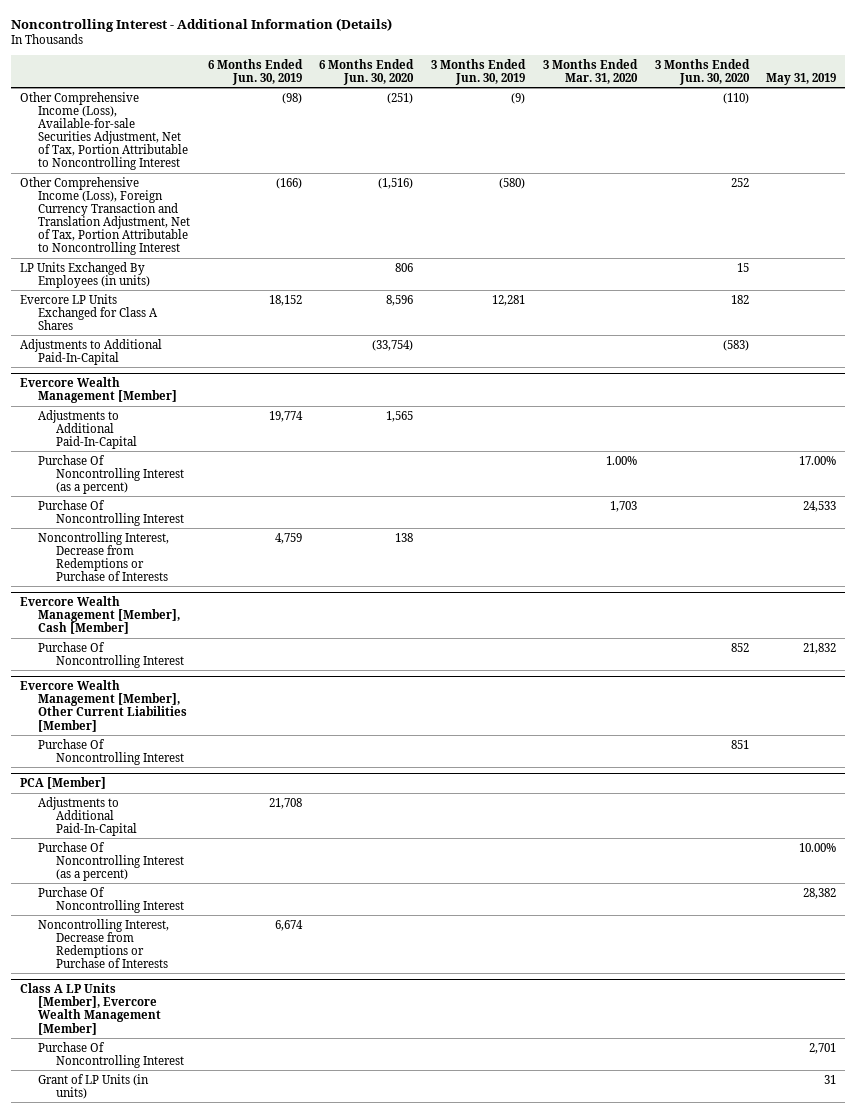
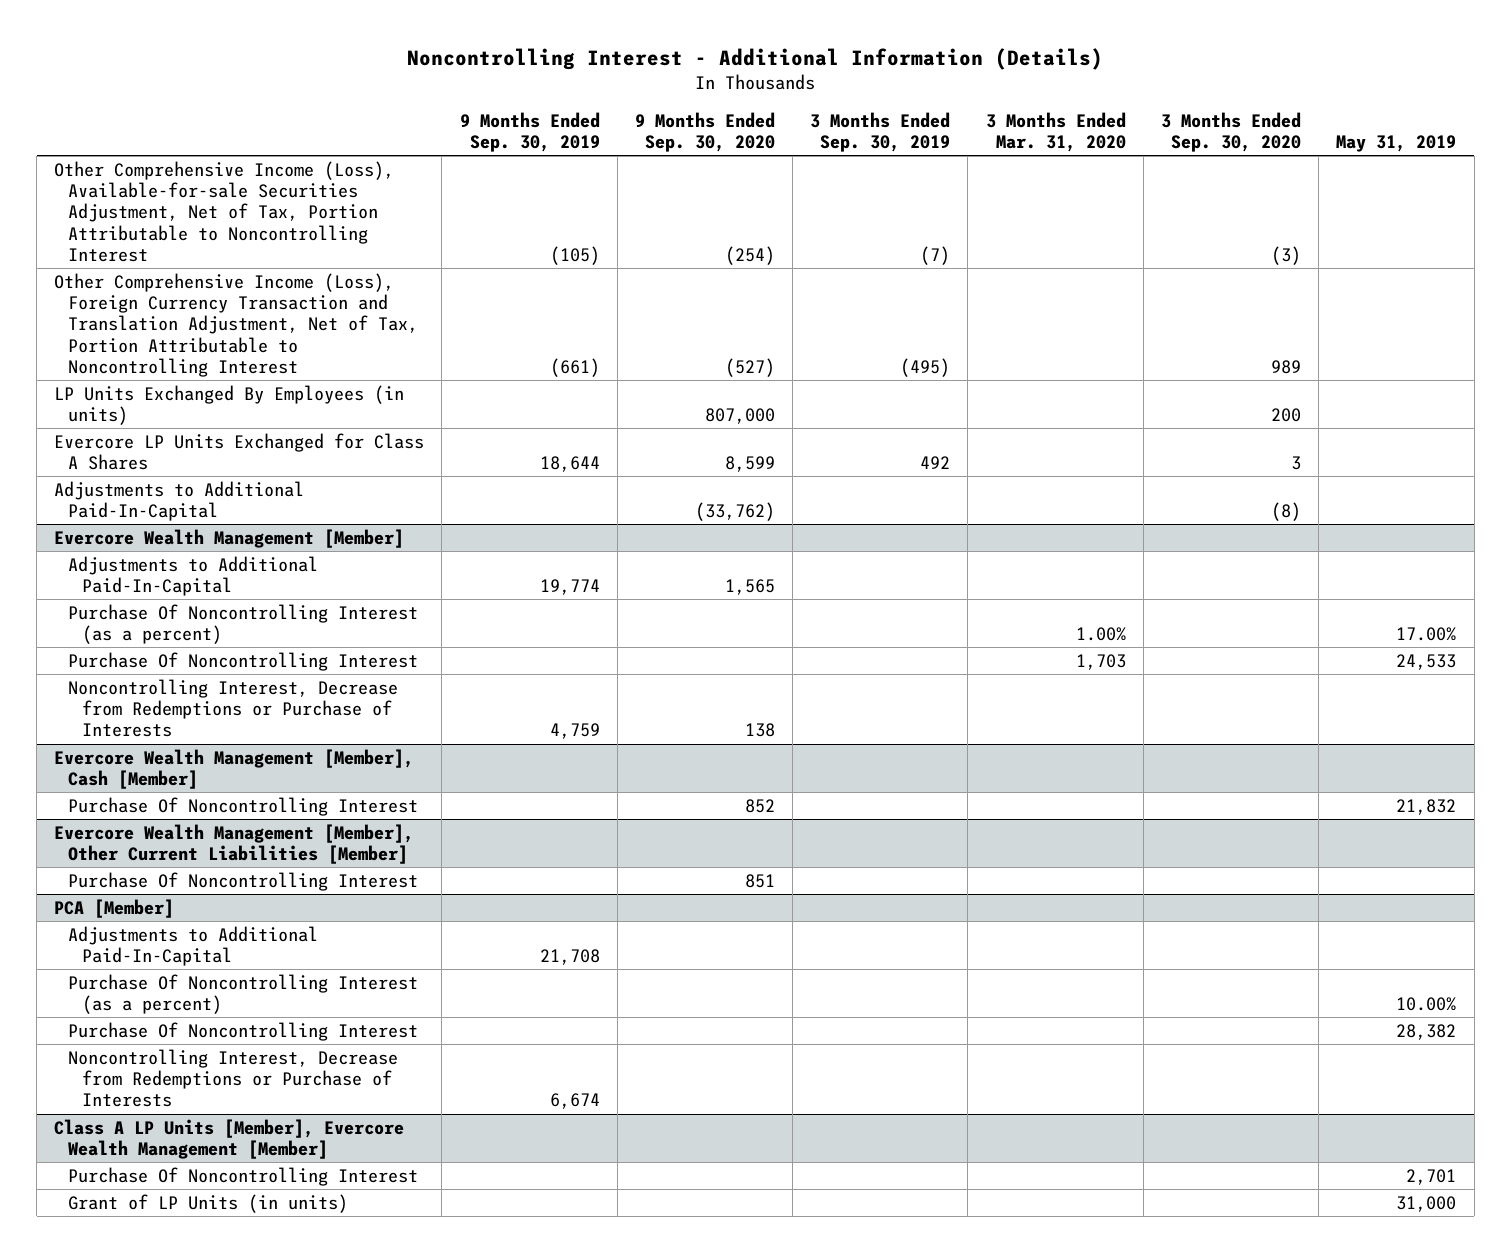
- | 6 Months Ended Jun. 30, 2019 | 6 Months Ended Jun. 30, 2020 | 3 Months Ended Jun. 30, 2019 | 3 Months Ended Mar. 31, 2020 | 3 Months Ended Jun. 30, 2020 | May 31, 2019
+ | 9 Months Ended Sep. 30, 2019 | 9 Months Ended Sep. 30, 2020 | 3 Months Ended Sep. 30, 2019 | 3 Months Ended Mar. 31, 2020 | 3 Months Ended Sep. 30, 2020 | May 31, 2019
@ Class A LP Units [Member], Evercore Wealth Management [Member]
- Grant of LP Units (in units) | | | | | | 31
+ Grant of LP Units (in units) | | | | | | 31,000

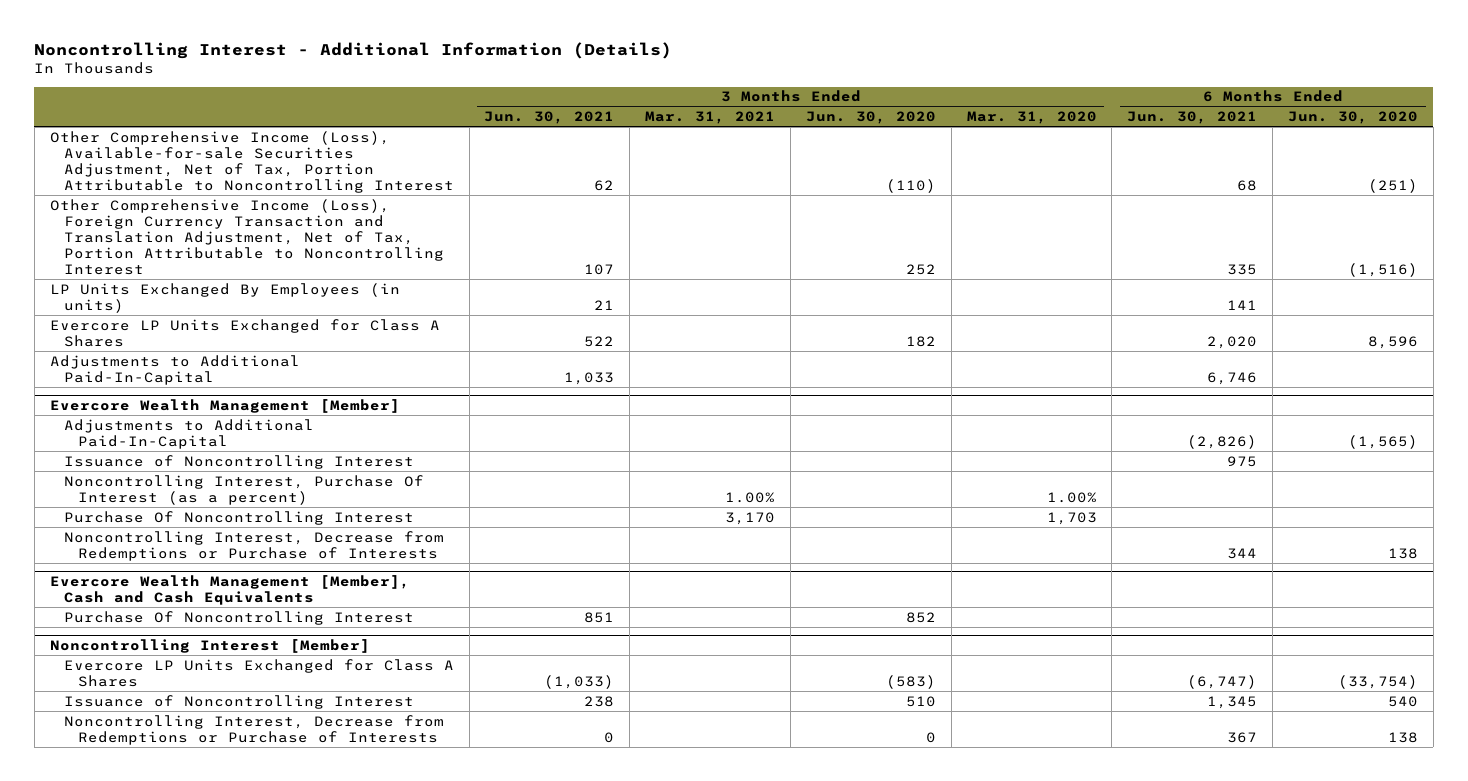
- | 9 Months Ended Sep. 30, 2019 | 9 Months Ended Sep. 30, 2020 | 3 Months Ended Sep. 30, 2019 | 3 Months Ended Mar. 31, 2020 | 3 Months Ended Sep. 30, 2020 | May 31, 2019
+ | 3 Months Ended Jun. 30, 2021 | 3 Months Ended Mar. 31, 2021 | 3 Months Ended Jun. 30, 2020 | 3 Months Ended Mar. 31, 2020 | 6 Months Ended Jun. 30, 2021 | 6 Months Ended Jun. 30, 2020
@ Evercore Wealth Management [Member]
- Purchase Of Noncontrolling Interest (as a percent) | | | | 1.00% | | 17.00%
+ Issuance of Noncontrolling Interest | | | | | 975 |
+ Noncontrolling Interest, Purchase Of Interest (as a percent) | | 1.00% | | 1.00% | |
- Evercore Wealth Management [Member], Cash [Member]
+ Evercore Wealth Management [Member], Cash and Cash Equivalents
- Evercore Wealth Management [Member], Other Current Liabilities [Member]
- Purchase Of Noncontrolling Interest | | 851 | | | |
- PCA [Member]
- Adjustments to Additional Paid-In-Capital | 21,708 | | | | |
- Purchase Of Noncontrolling Interest (as a percent) | | | | | | 10.00%
- Purchase Of Noncontrolling Interest | | | | | | 28,382
- Noncontrolling Interest, Decrease from Redemptions or Purchase of Interests | 6,674 | | | | |
- Class A LP Units [Member], Evercore Wealth Management [Member]
- Purchase Of Noncontrolling Interest | | | | | | 2,701
- Grant of LP Units (in units) | | | | | | 31,000
+ Noncontrolling Interest [Member]
+ Evercore LP Units Exchanged for Class A Shares | (1,033) | | (583) | | (6,747) | (33,754)
+ Issuance of Noncontrolling Interest | 238 | | 510 | | 1,345 | 540
+ Noncontrolling Interest, Decrease from Redemptions or Purchase of Interests | 0 | | 0 | | 367 | 138

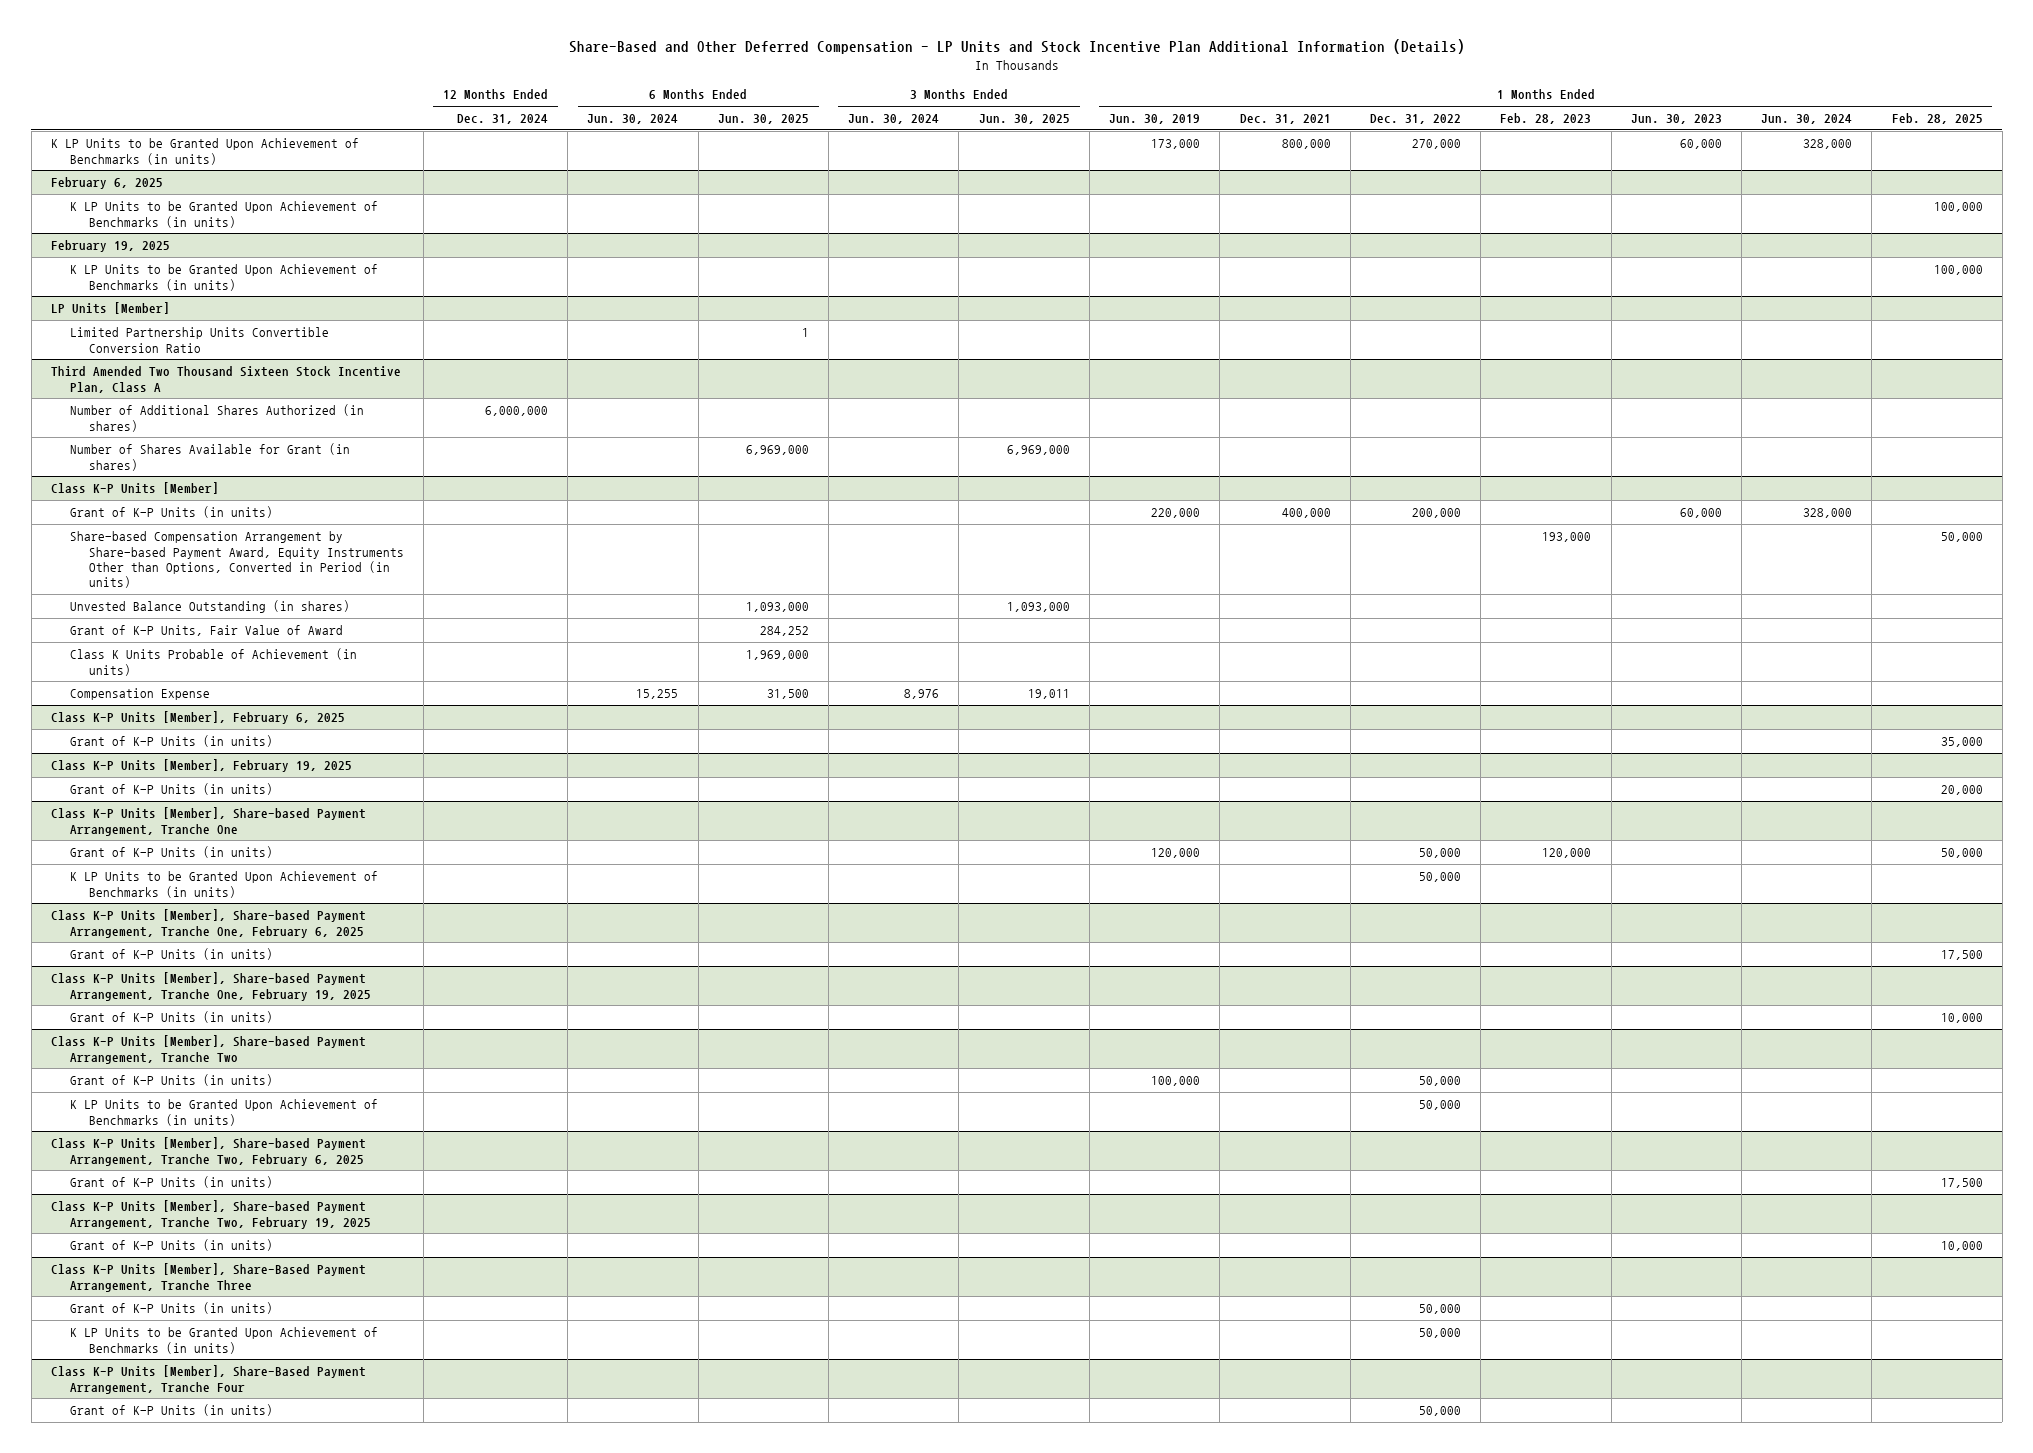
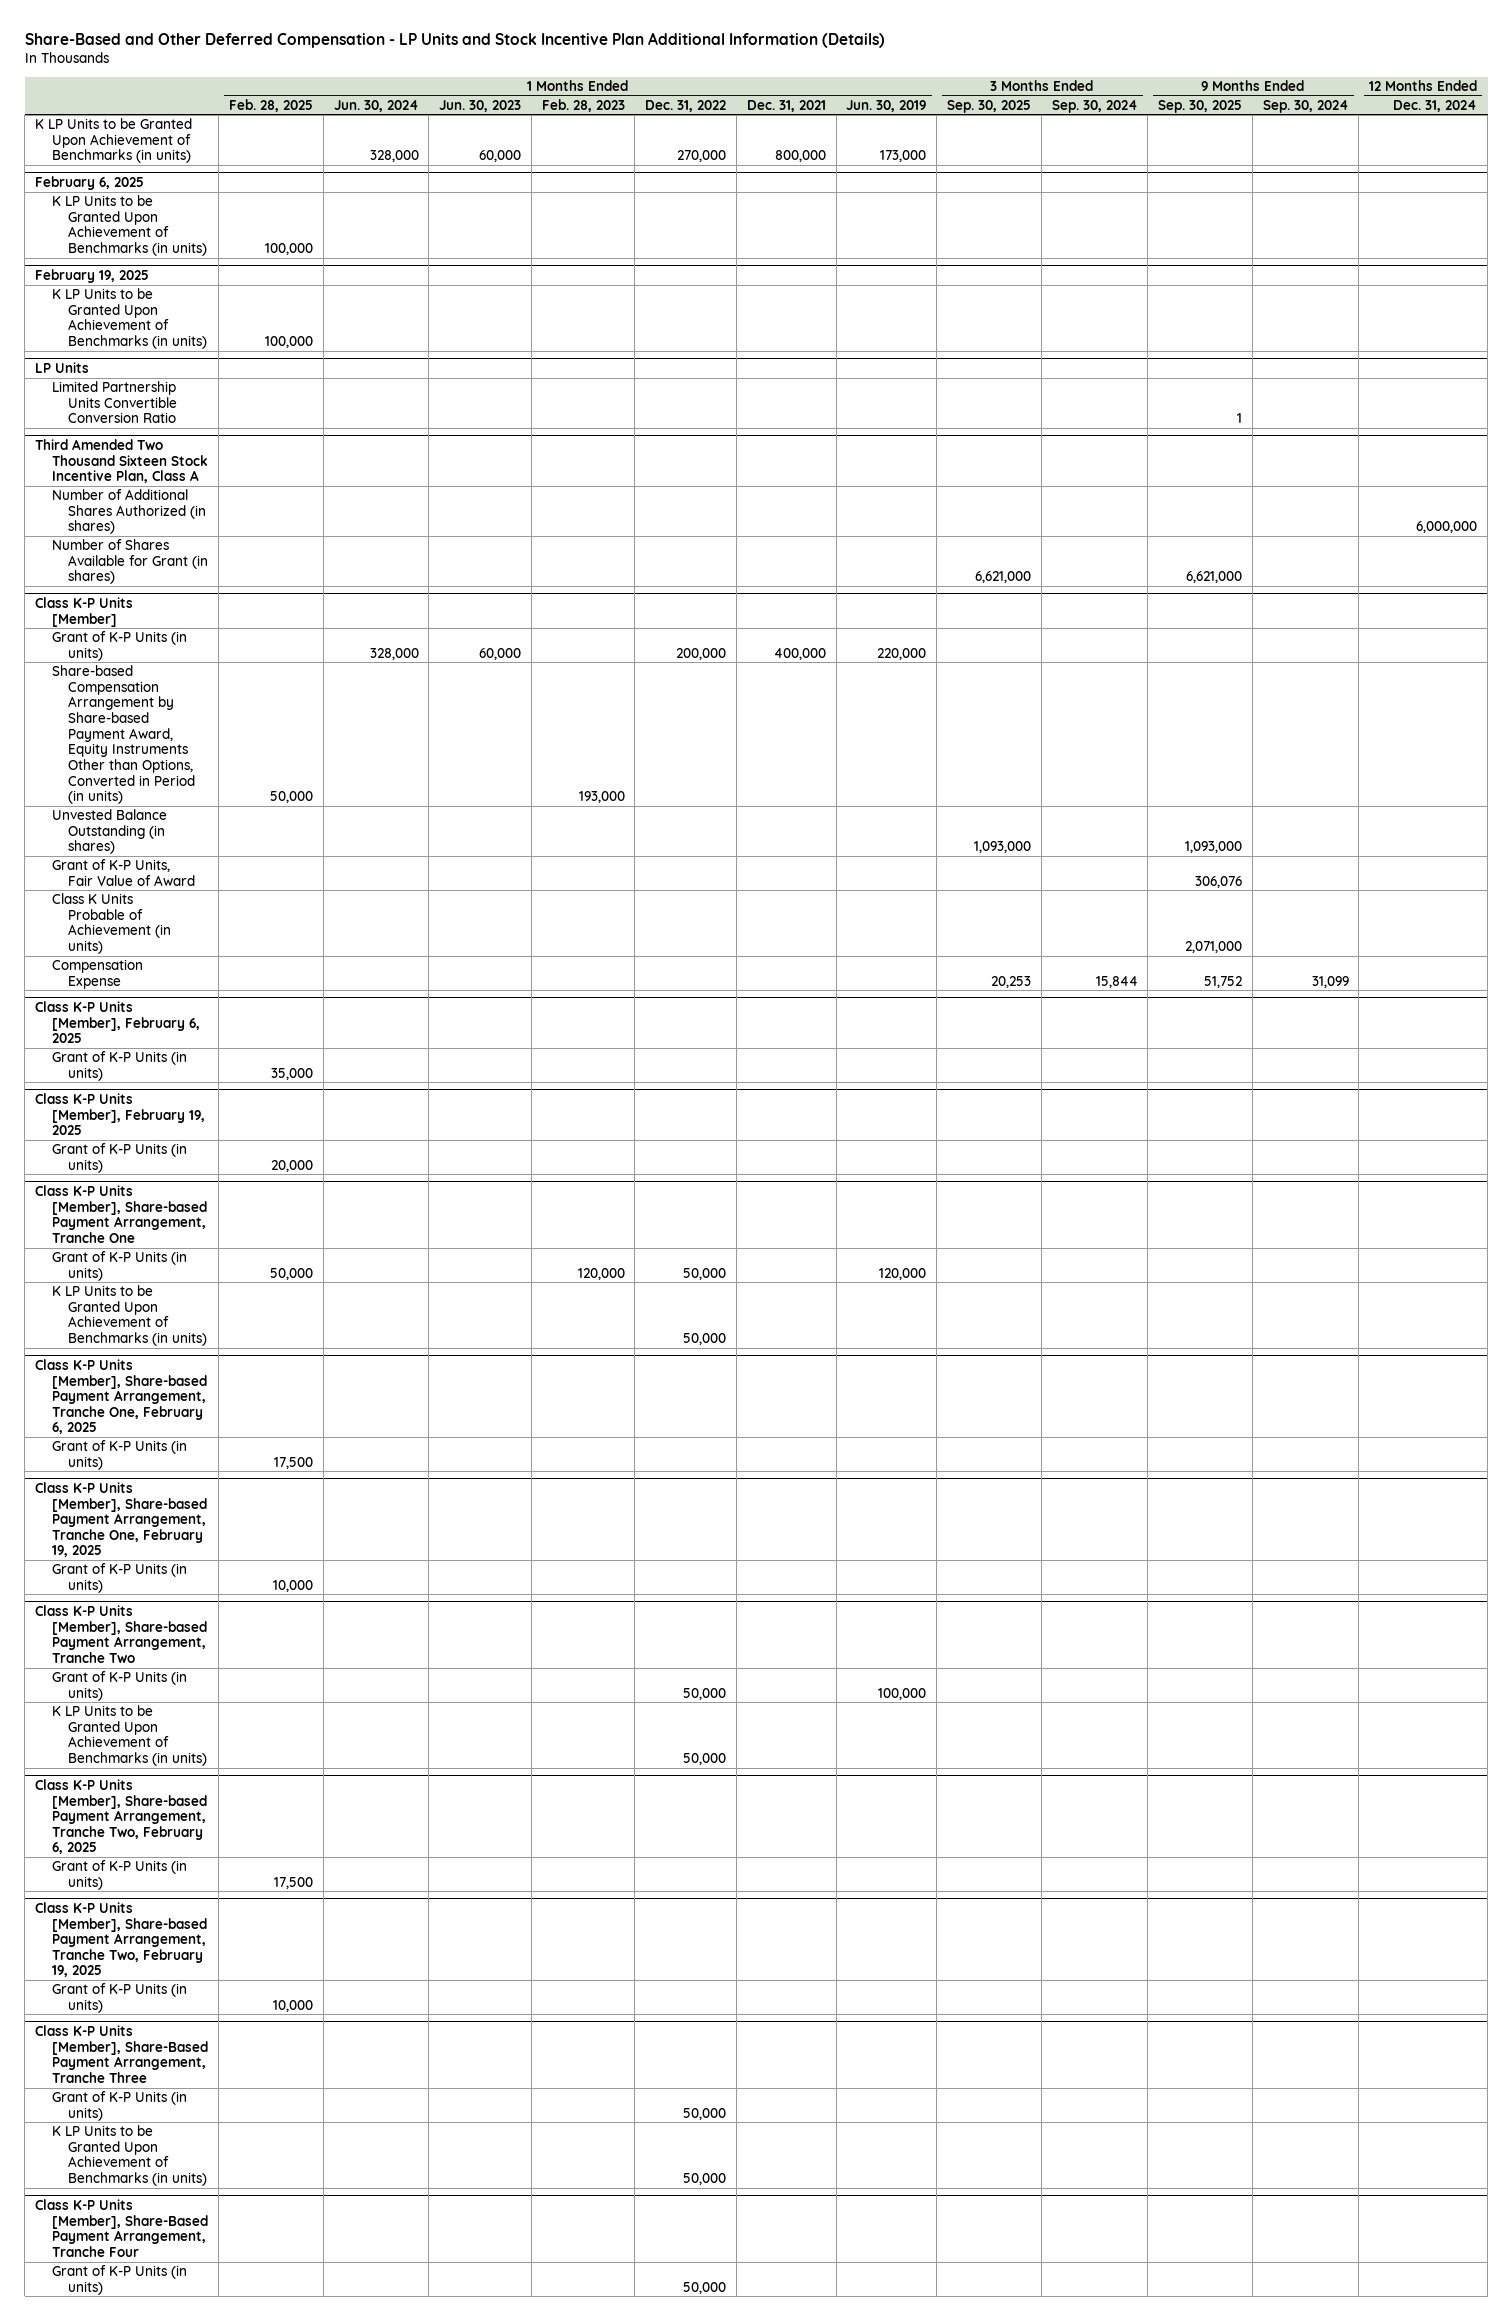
- | 12 Months Ended Dec. 31, 2024 | 6 Months Ended Jun. 30, 2024 | 6 Months Ended Jun. 30, 2025 | 3 Months Ended Jun. 30, 2024 | 3 Months Ended Jun. 30, 2025 | 1 Months Ended Jun. 30, 2019 | 1 Months Ended Dec. 31, 2021 | 1 Months Ended Dec. 31, 2022 | 1 Months Ended Feb. 28, 2023 | 1 Months Ended Jun. 30, 2023 | 1 Months Ended Jun. 30, 2024 | 1 Months Ended Feb. 28, 2025
+ | 1 Months Ended Feb. 28, 2025 | 1 Months Ended Jun. 30, 2024 | 1 Months Ended Jun. 30, 2023 | 1 Months Ended Feb. 28, 2023 | 1 Months Ended Dec. 31, 2022 | 1 Months Ended Dec. 31, 2021 | 1 Months Ended Jun. 30, 2019 | 3 Months Ended Sep. 30, 2025 | 3 Months Ended Sep. 30, 2024 | 9 Months Ended Sep. 30, 2025 | 9 Months Ended Sep. 30, 2024 | 12 Months Ended Dec. 31, 2024
- LP Units [Member]
+ LP Units

